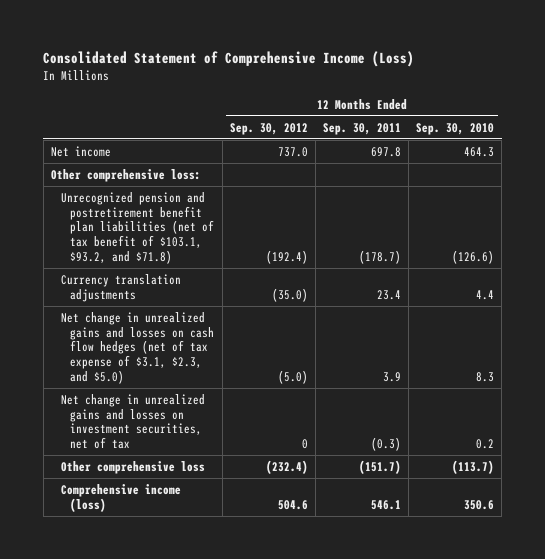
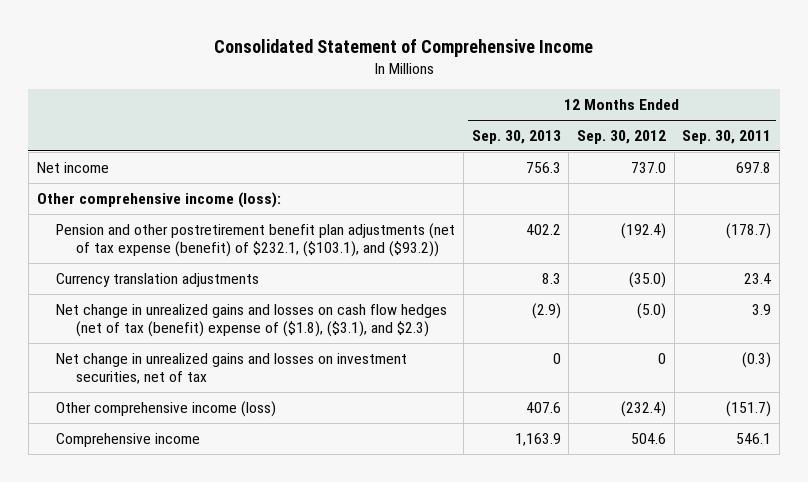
- Consolidated Statement of Comprehensive Income (Loss)
+ Consolidated Statement of Comprehensive Income
- | 12 Months Ended Sep. 30, 2012 | 12 Months Ended Sep. 30, 2011 | 12 Months Ended Sep. 30, 2010
+ | 12 Months Ended Sep. 30, 2013 | 12 Months Ended Sep. 30, 2012 | 12 Months Ended Sep. 30, 2011
- Other comprehensive loss:
- Unrecognized pension and postretirement benefit plan liabilities (net of tax benefit of $103.1, $93.2, and $71.8) | (192.4) | (178.7) | (126.6)
+ Other comprehensive income (loss):
+ Pension and other postretirement benefit plan adjustments (net of tax expense (benefit) of $232.1, ($103.1), and ($93.2)) | 402.2 | (192.4) | (178.7)
- Net change in unrealized gains and losses on cash flow hedges (net of tax expense of $3.1, $2.3, and $5.0) | (5.0) | 3.9 | 8.3
+ Net change in unrealized gains and losses on cash flow hedges (net of tax (benefit) expense of ($1.8), ($3.1), and $2.3) | (2.9) | (5.0) | 3.9
- Other comprehensive loss | (232.4) | (151.7) | (113.7)
- Comprehensive income (loss) | 504.6 | 546.1 | 350.6
+ Other comprehensive income (loss) | 407.6 | (232.4) | (151.7)
+ Comprehensive income | 1,163.9 | 504.6 | 546.1

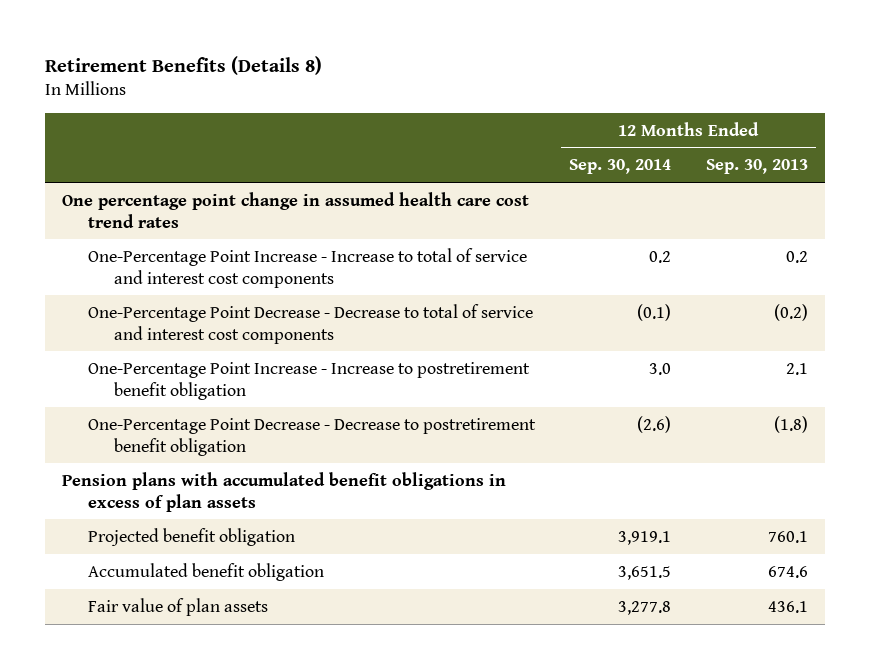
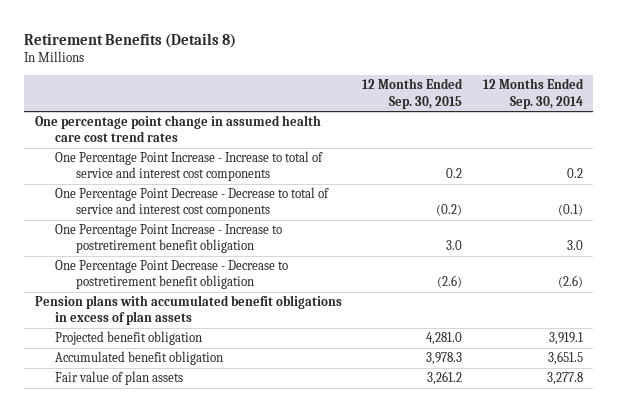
- | 12 Months Ended Sep. 30, 2014 | 12 Months Ended Sep. 30, 2013
+ | 12 Months Ended Sep. 30, 2015 | 12 Months Ended Sep. 30, 2014
- One-Percentage Point Increase - Increase to total of service and interest cost components | 0.2 | 0.2
- One-Percentage Point Decrease - Decrease to total of service and interest cost components | (0.1) | (0.2)
- One-Percentage Point Increase - Increase to postretirement benefit obligation | 3.0 | 2.1
- One-Percentage Point Decrease - Decrease to postretirement benefit obligation | (2.6) | (1.8)
+ One Percentage Point Increase - Increase to total of service and interest cost components | 0.2 | 0.2
+ One Percentage Point Decrease - Decrease to total of service and interest cost components | (0.2) | (0.1)
+ One Percentage Point Increase - Increase to postretirement benefit obligation | 3.0 | 3.0
+ One Percentage Point Decrease - Decrease to postretirement benefit obligation | (2.6) | (2.6)

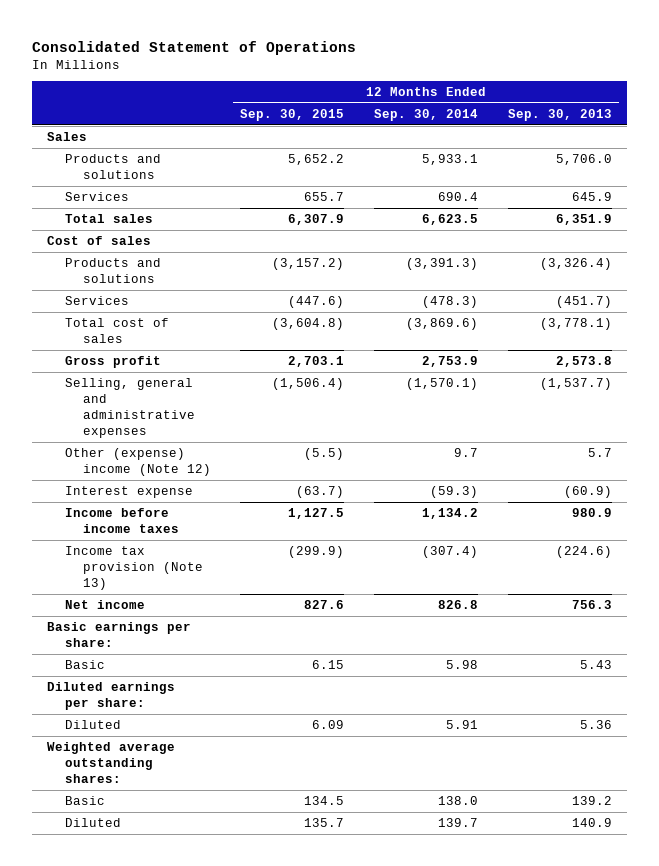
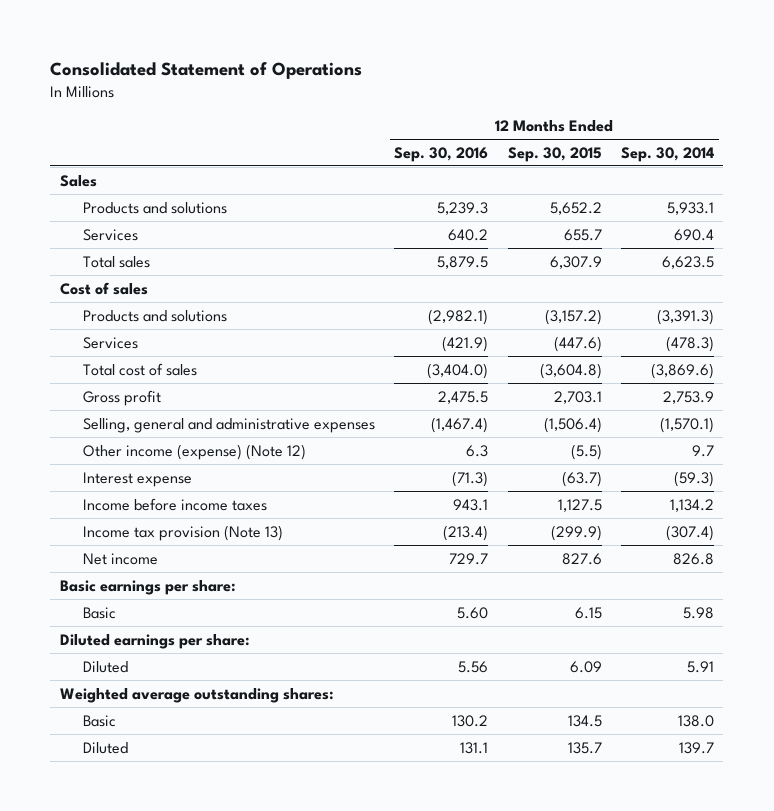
- | 12 Months Ended Sep. 30, 2015 | 12 Months Ended Sep. 30, 2014 | 12 Months Ended Sep. 30, 2013
+ | 12 Months Ended Sep. 30, 2016 | 12 Months Ended Sep. 30, 2015 | 12 Months Ended Sep. 30, 2014
- Other (expense) income (Note 12) | (5.5) | 9.7 | 5.7
+ Other income (expense) (Note 12) | 6.3 | (5.5) | 9.7

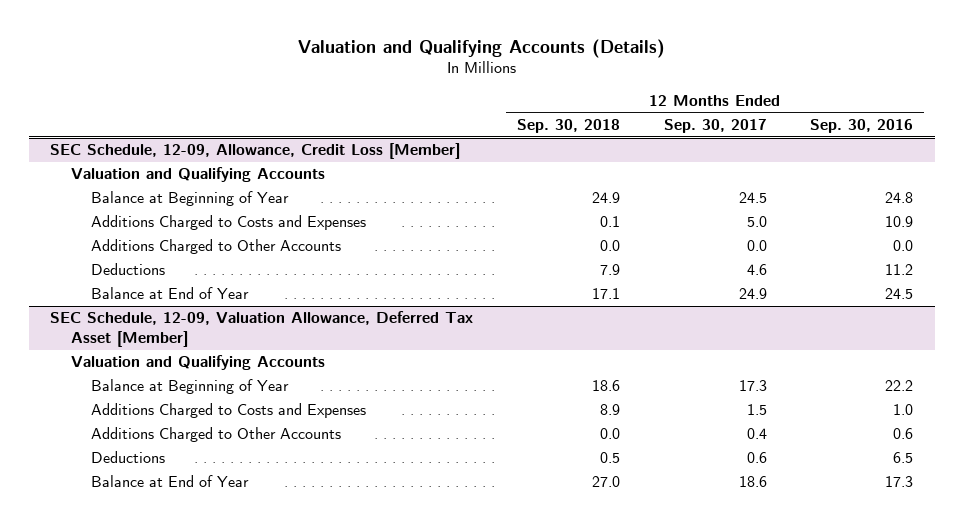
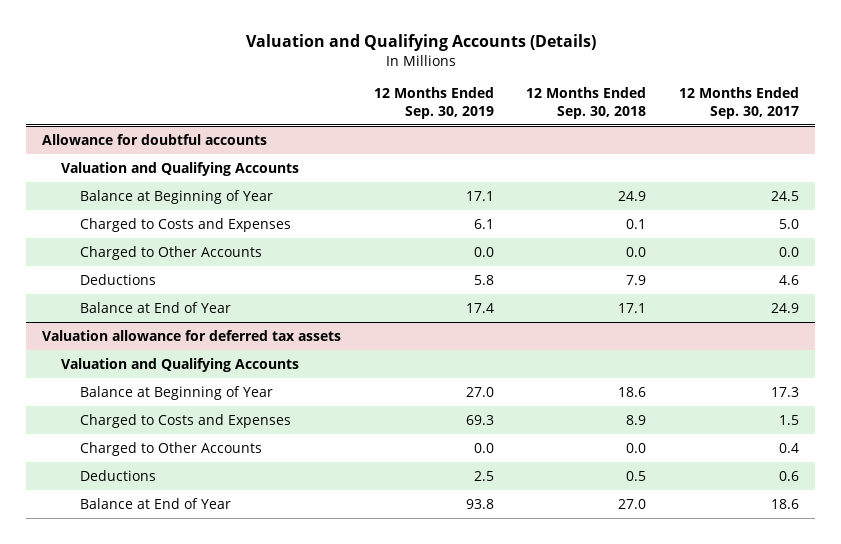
- | 12 Months Ended Sep. 30, 2018 | 12 Months Ended Sep. 30, 2017 | 12 Months Ended Sep. 30, 2016
+ | 12 Months Ended Sep. 30, 2019 | 12 Months Ended Sep. 30, 2018 | 12 Months Ended Sep. 30, 2017
- SEC Schedule, 12-09, Allowance, Credit Loss [Member]
+ Allowance for doubtful accounts
- Additions Charged to Costs and Expenses | 0.1 | 5.0 | 10.9
- Additions Charged to Other Accounts | 0.0 | 0.0 | 0.0
+ Charged to Costs and Expenses | 6.1 | 0.1 | 5.0
+ Charged to Other Accounts | 0.0 | 0.0 | 0.0
- SEC Schedule, 12-09, Valuation Allowance, Deferred Tax Asset [Member]
+ Valuation allowance for deferred tax assets
- Additions Charged to Costs and Expenses | 8.9 | 1.5 | 1.0
- Additions Charged to Other Accounts | 0.0 | 0.4 | 0.6
+ Charged to Costs and Expenses | 69.3 | 8.9 | 1.5
+ Charged to Other Accounts | 0.0 | 0.0 | 0.4

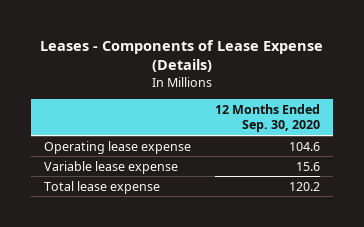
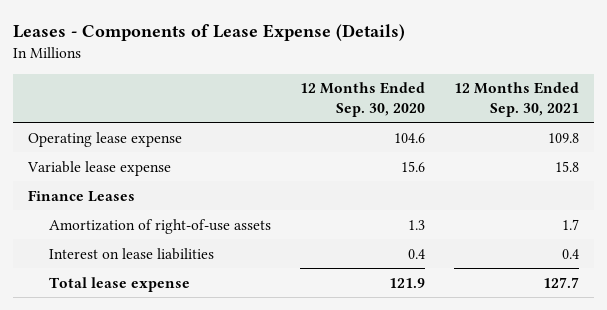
- | 12 Months Ended Sep. 30, 2020
+ | 12 Months Ended Sep. 30, 2020 | 12 Months Ended Sep. 30, 2021
- Total lease expense | 120.2
+ Finance Leases
+ Amortization of right-of-use assets | 1.3 | 1.7
+ Interest on lease liabilities | 0.4 | 0.4
+ Total lease expense | 121.9 | 127.7

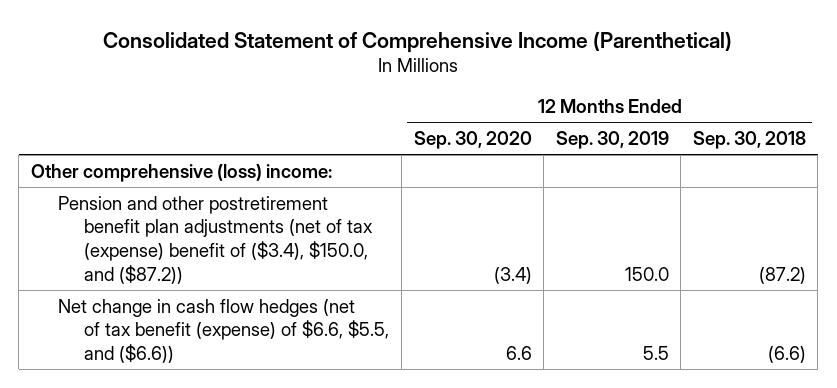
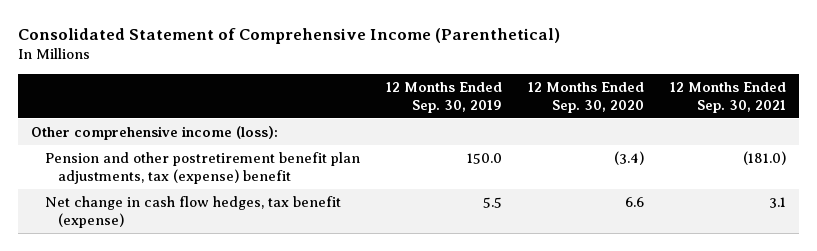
- | 12 Months Ended Sep. 30, 2020 | 12 Months Ended Sep. 30, 2019 | 12 Months Ended Sep. 30, 2018
+ | 12 Months Ended Sep. 30, 2019 | 12 Months Ended Sep. 30, 2020 | 12 Months Ended Sep. 30, 2021
- Other comprehensive (loss) income:
- Pension and other postretirement benefit plan adjustments (net of tax (expense) benefit of ($3.4), $150.0, and ($87.2)) | (3.4) | 150.0 | (87.2)
- Net change in cash flow hedges (net of tax benefit (expense) of $6.6, $5.5, and ($6.6)) | 6.6 | 5.5 | (6.6)
+ Other comprehensive income (loss):
+ Pension and other postretirement benefit plan adjustments, tax (expense) benefit | 150.0 | (3.4) | (181.0)
+ Net change in cash flow hedges, tax benefit (expense) | 5.5 | 6.6 | 3.1

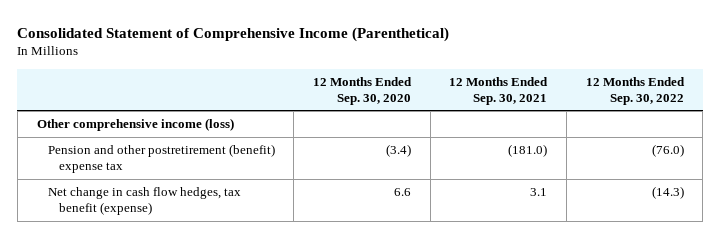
- | 12 Months Ended Sep. 30, 2019 | 12 Months Ended Sep. 30, 2020 | 12 Months Ended Sep. 30, 2021
+ | 12 Months Ended Sep. 30, 2020 | 12 Months Ended Sep. 30, 2021 | 12 Months Ended Sep. 30, 2022
- Other comprehensive income (loss):
- Pension and other postretirement benefit plan adjustments, tax (expense) benefit | 150.0 | (3.4) | (181.0)
+ Other comprehensive income (loss)
+ Pension and other postretirement (benefit) expense tax | (3.4) | (181.0) | (76.0)

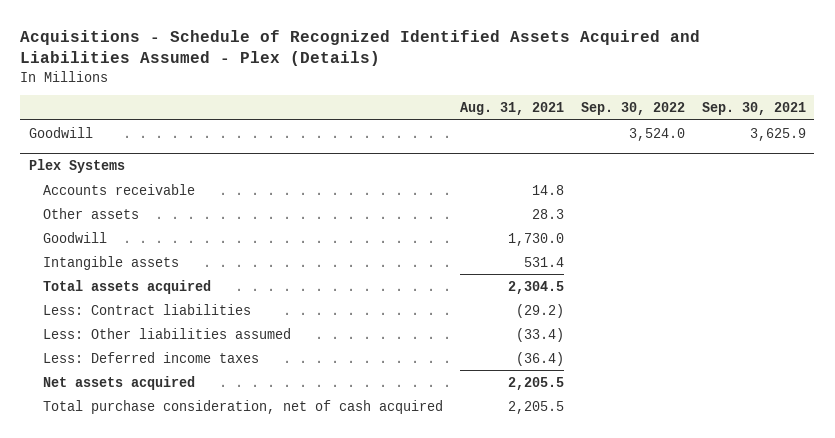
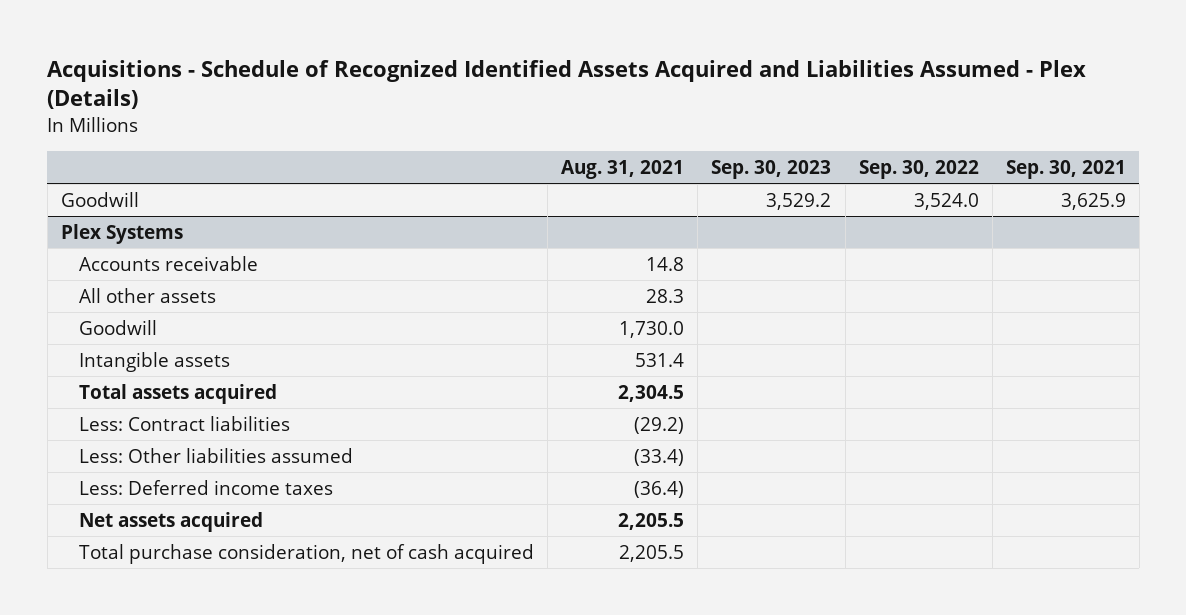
- | Aug. 31, 2021 | Sep. 30, 2022 | Sep. 30, 2021
+ | Aug. 31, 2021 | Sep. 30, 2023 | Sep. 30, 2022 | Sep. 30, 2021
@ Plex Systems
- Other assets | 28.3 | |
+ All other assets | 28.3 | | |

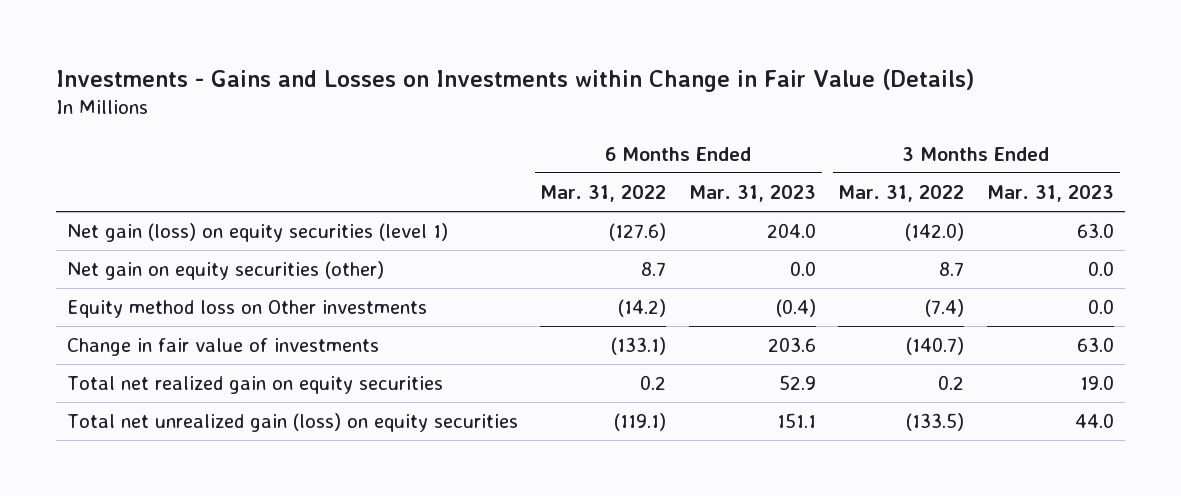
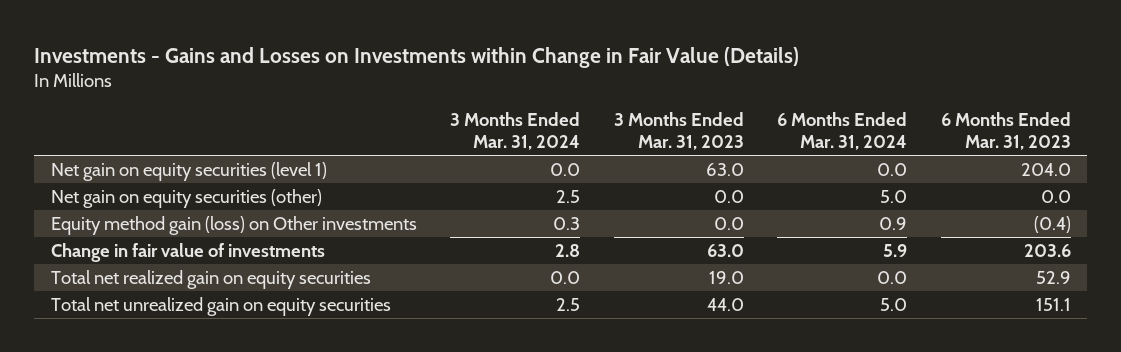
- | 6 Months Ended Mar. 31, 2022 | 6 Months Ended Mar. 31, 2023 | 3 Months Ended Mar. 31, 2022 | 3 Months Ended Mar. 31, 2023
+ | 3 Months Ended Mar. 31, 2024 | 3 Months Ended Mar. 31, 2023 | 6 Months Ended Mar. 31, 2024 | 6 Months Ended Mar. 31, 2023
- Net gain (loss) on equity securities (level 1) | (127.6) | 204.0 | (142.0) | 63.0
+ Net gain on equity securities (level 1) | 0.0 | 63.0 | 0.0 | 204.0
- Equity method loss on Other investments | (14.2) | (0.4) | (7.4) | 0.0
+ Equity method gain (loss) on Other investments | 0.3 | 0.0 | 0.9 | (0.4)
- Total net unrealized gain (loss) on equity securities | (119.1) | 151.1 | (133.5) | 44.0
+ Total net unrealized gain on equity securities | 2.5 | 44.0 | 5.0 | 151.1

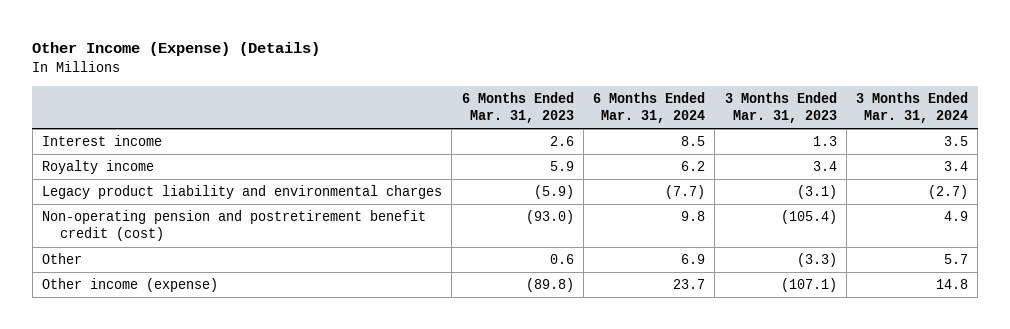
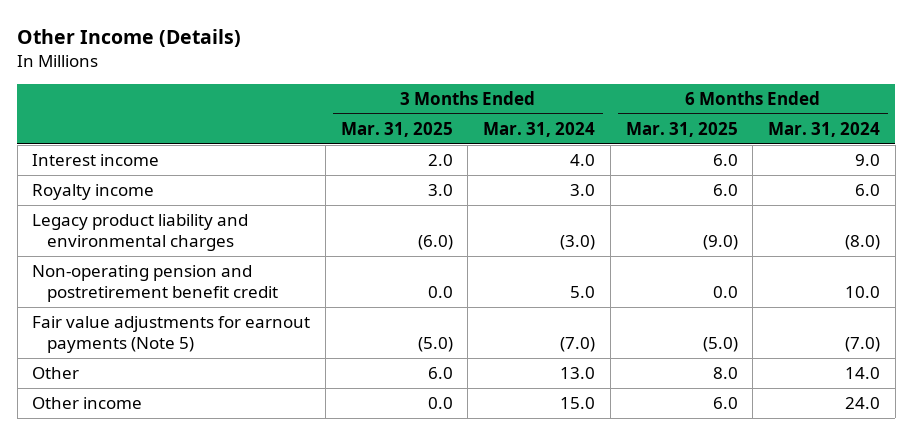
- Other Income (Expense) (Details)
+ Other Income (Details)
- | 6 Months Ended Mar. 31, 2023 | 6 Months Ended Mar. 31, 2024 | 3 Months Ended Mar. 31, 2023 | 3 Months Ended Mar. 31, 2024
+ | 3 Months Ended Mar. 31, 2025 | 3 Months Ended Mar. 31, 2024 | 6 Months Ended Mar. 31, 2025 | 6 Months Ended Mar. 31, 2024
- Interest income | 2.6 | 8.5 | 1.3 | 3.5
- Royalty income | 5.9 | 6.2 | 3.4 | 3.4
- Legacy product liability and environmental charges | (5.9) | (7.7) | (3.1) | (2.7)
- Non-operating pension and postretirement benefit credit (cost) | (93.0) | 9.8 | (105.4) | 4.9
- Other | 0.6 | 6.9 | (3.3) | 5.7
- Other income (expense) | (89.8) | 23.7 | (107.1) | 14.8
+ Interest income | 2.0 | 4.0 | 6.0 | 9.0
+ Royalty income | 3.0 | 3.0 | 6.0 | 6.0
+ Legacy product liability and environmental charges | (6.0) | (3.0) | (9.0) | (8.0)
+ Non-operating pension and postretirement benefit credit | 0.0 | 5.0 | 0.0 | 10.0
+ Fair value adjustments for earnout payments (Note 5) | (5.0) | (7.0) | (5.0) | (7.0)
+ Other | 6.0 | 13.0 | 8.0 | 14.0
+ Other income | 0.0 | 15.0 | 6.0 | 24.0

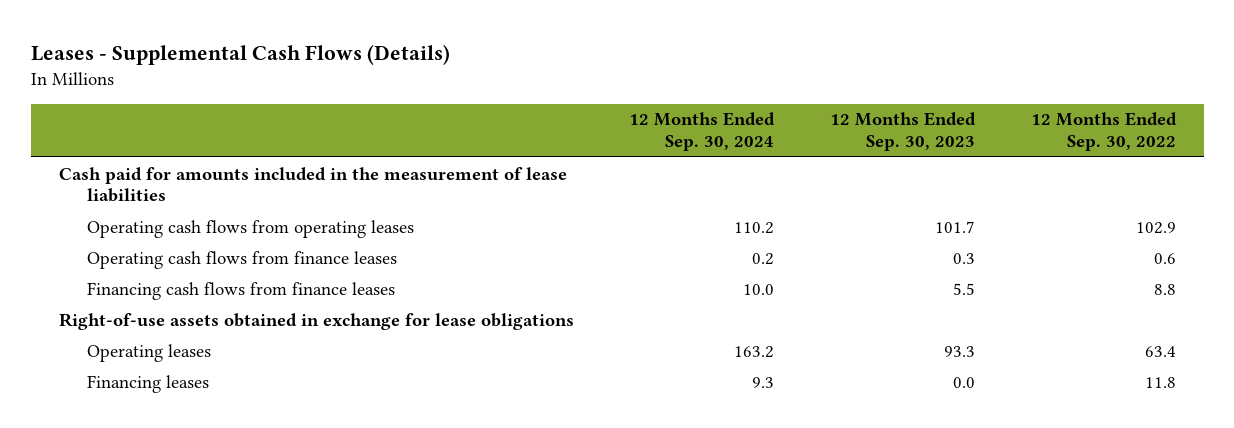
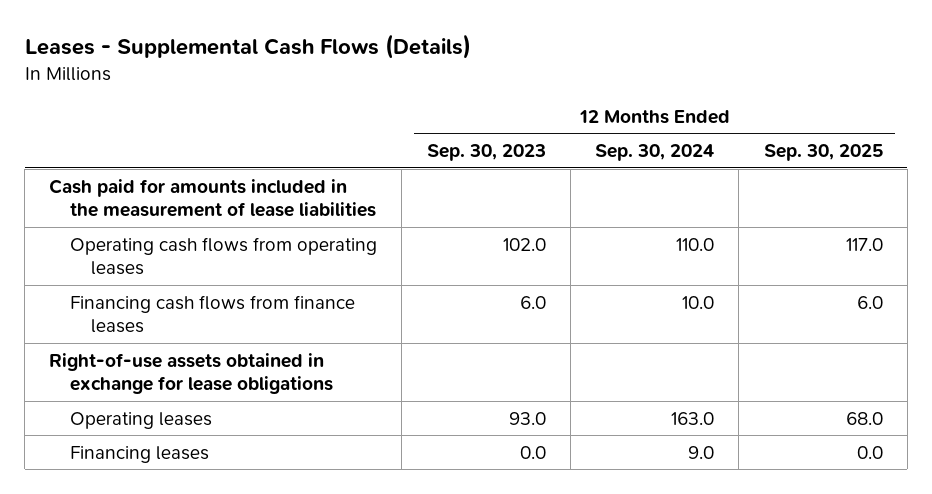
- | 12 Months Ended Sep. 30, 2024 | 12 Months Ended Sep. 30, 2023 | 12 Months Ended Sep. 30, 2022
+ | 12 Months Ended Sep. 30, 2023 | 12 Months Ended Sep. 30, 2024 | 12 Months Ended Sep. 30, 2025
- Operating cash flows from operating leases | 110.2 | 101.7 | 102.9
- Operating cash flows from finance leases | 0.2 | 0.3 | 0.6
- Financing cash flows from finance leases | 10.0 | 5.5 | 8.8
+ Operating cash flows from operating leases | 102.0 | 110.0 | 117.0
+ Financing cash flows from finance leases | 6.0 | 10.0 | 6.0
- Operating leases | 163.2 | 93.3 | 63.4
- Financing leases | 9.3 | 0.0 | 11.8
+ Operating leases | 93.0 | 163.0 | 68.0
+ Financing leases | 0.0 | 9.0 | 0.0

